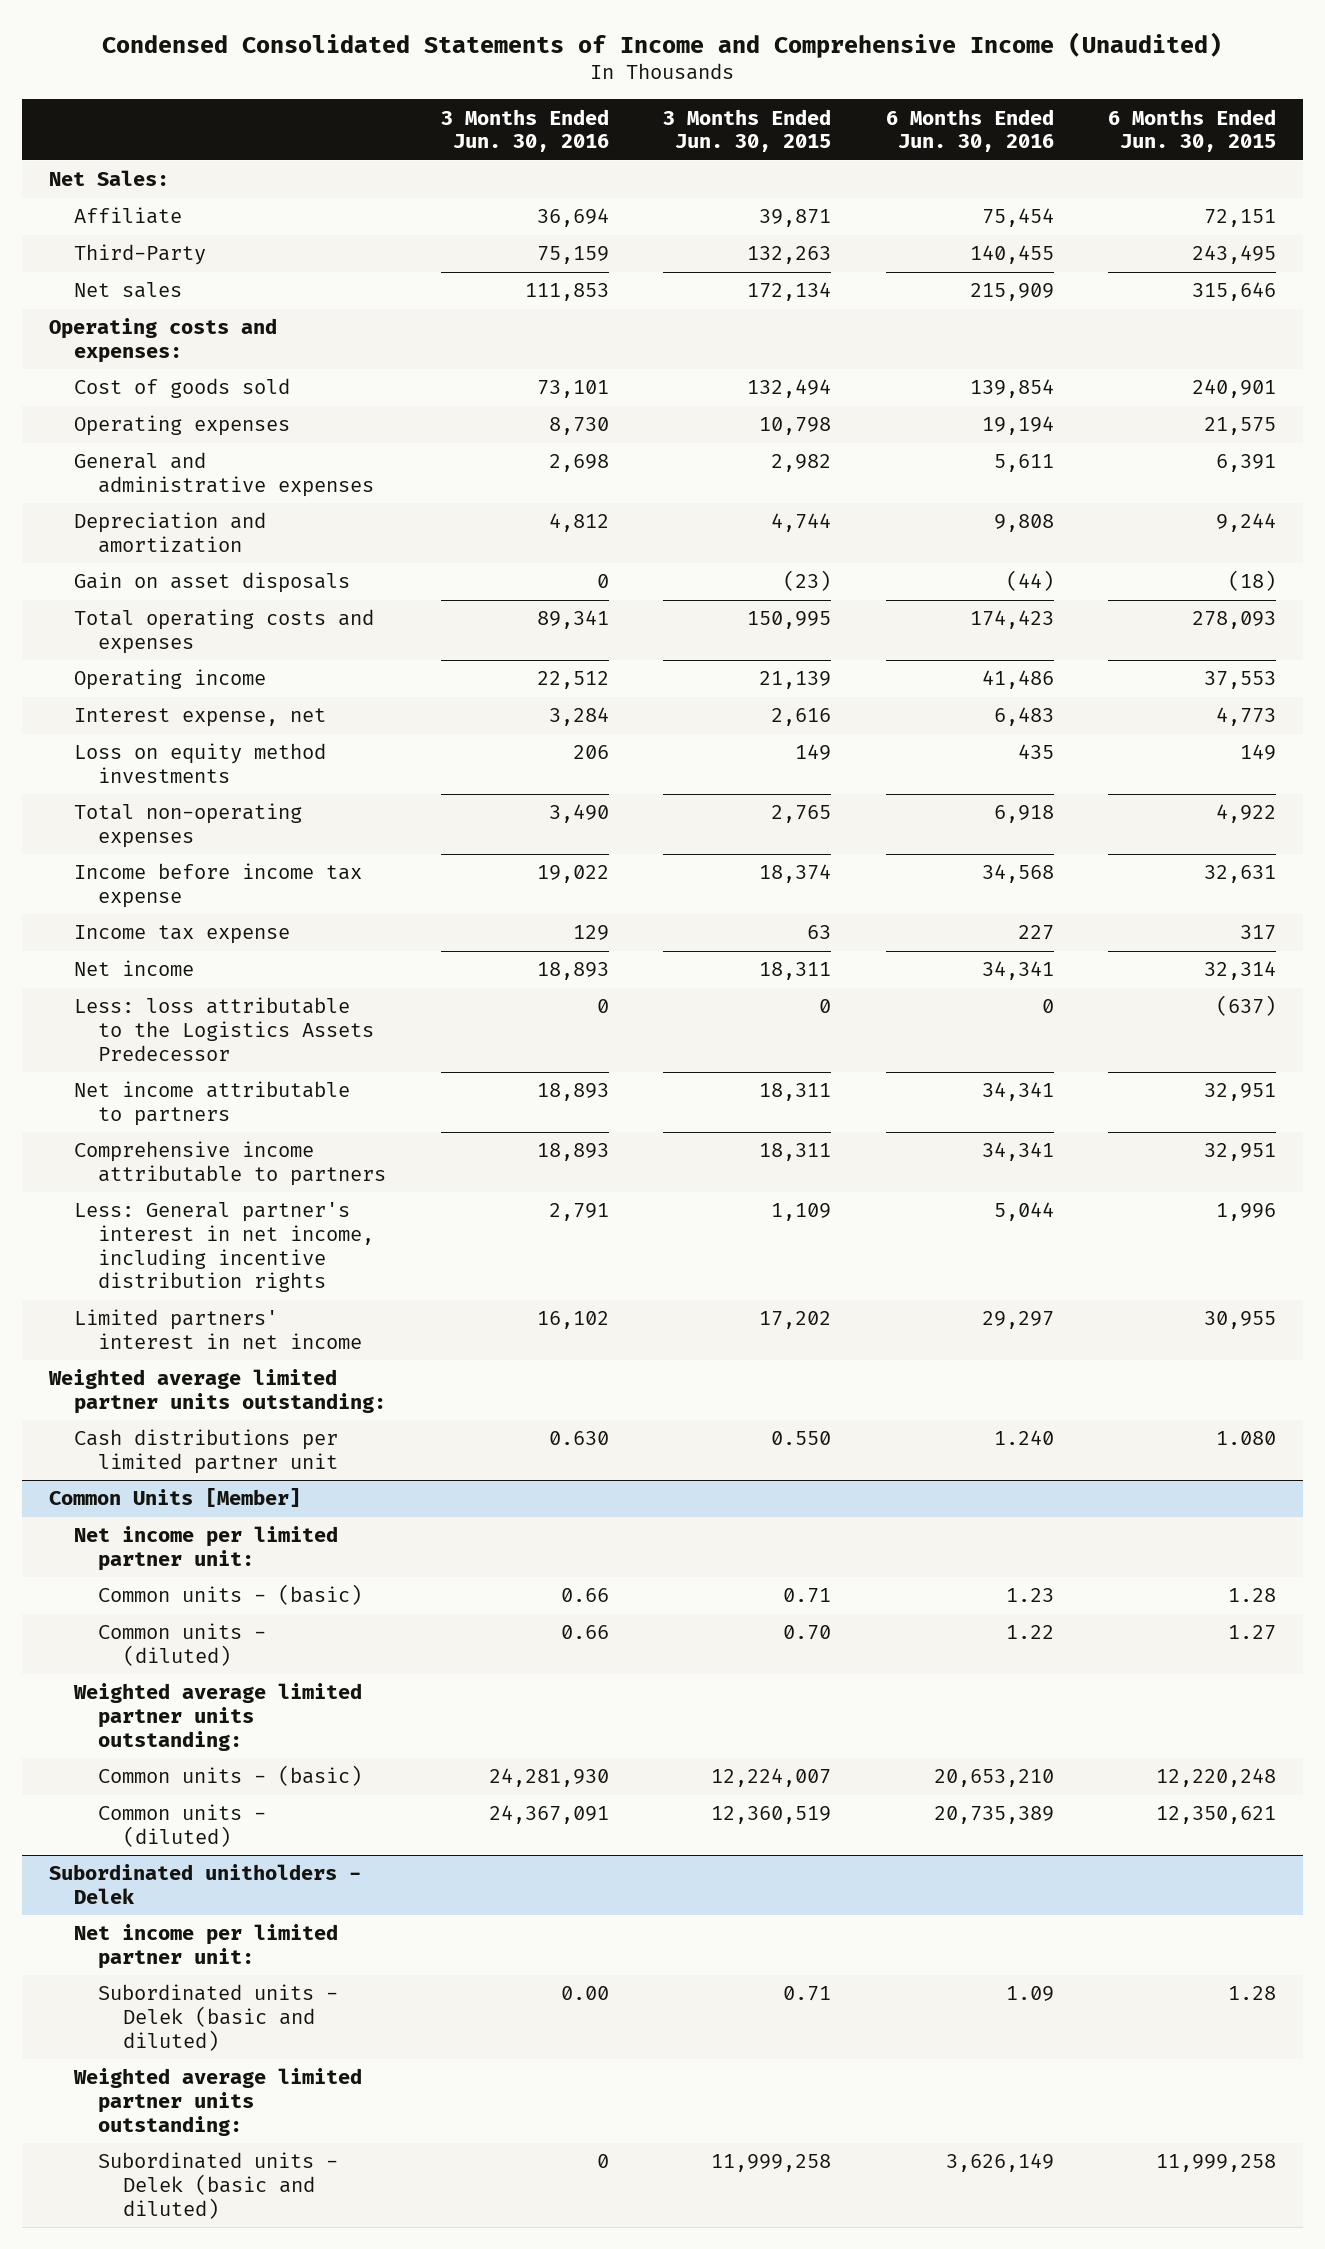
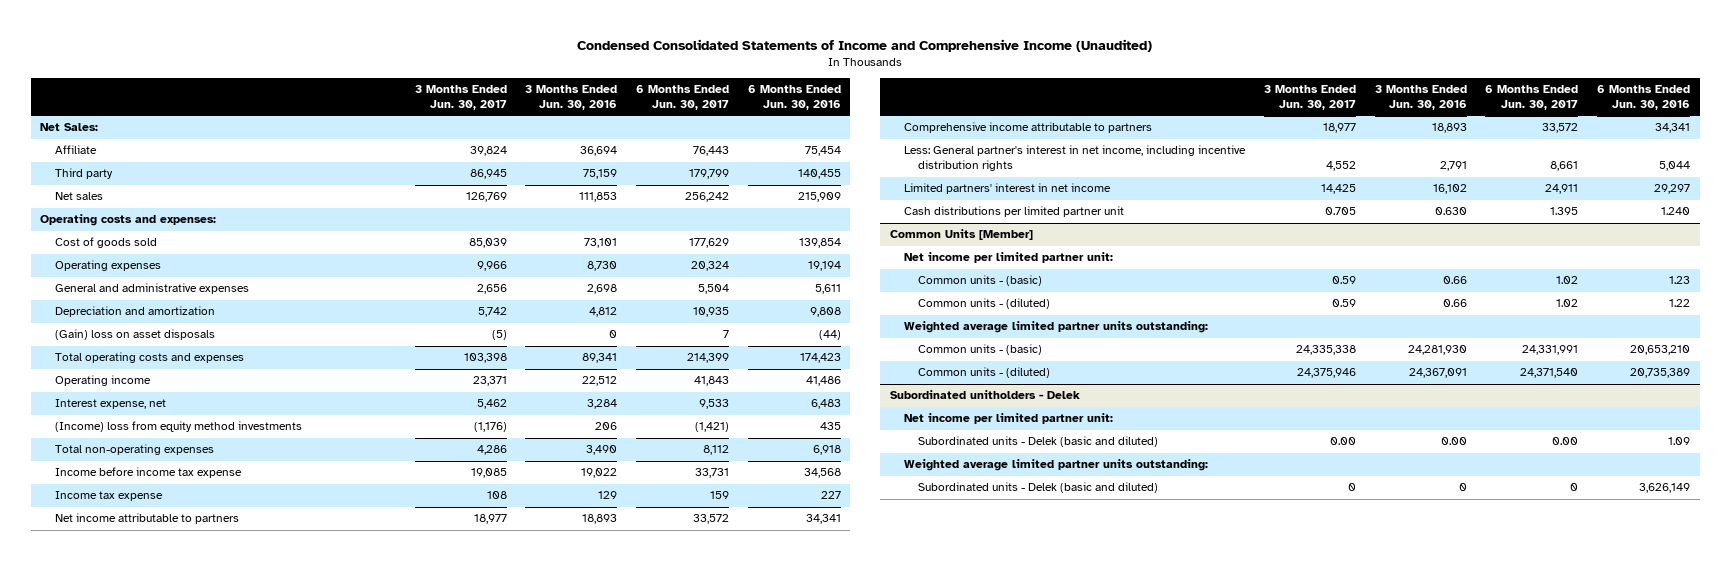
- | 3 Months Ended Jun. 30, 2016 | 3 Months Ended Jun. 30, 2015 | 6 Months Ended Jun. 30, 2016 | 6 Months Ended Jun. 30, 2015
+ | 3 Months Ended Jun. 30, 2017 | 3 Months Ended Jun. 30, 2016 | 6 Months Ended Jun. 30, 2017 | 6 Months Ended Jun. 30, 2016
- Third-Party | 75,159 | 132,263 | 140,455 | 243,495
+ Third party | 86,945 | 75,159 | 179,799 | 140,455
- Gain on asset disposals | 0 | (23) | (44) | (18)
+ (Gain) loss on asset disposals | (5) | 0 | 7 | (44)
- Loss on equity method investments | 206 | 149 | 435 | 149
+ (Income) loss from equity method investments | (1,176) | 206 | (1,421) | 435
- Net income | 18,893 | 18,311 | 34,341 | 32,314
- Less: loss attributable to the Logistics Assets Predecessor | 0 | 0 | 0 | (637)
- Weighted average limited partner units outstanding:

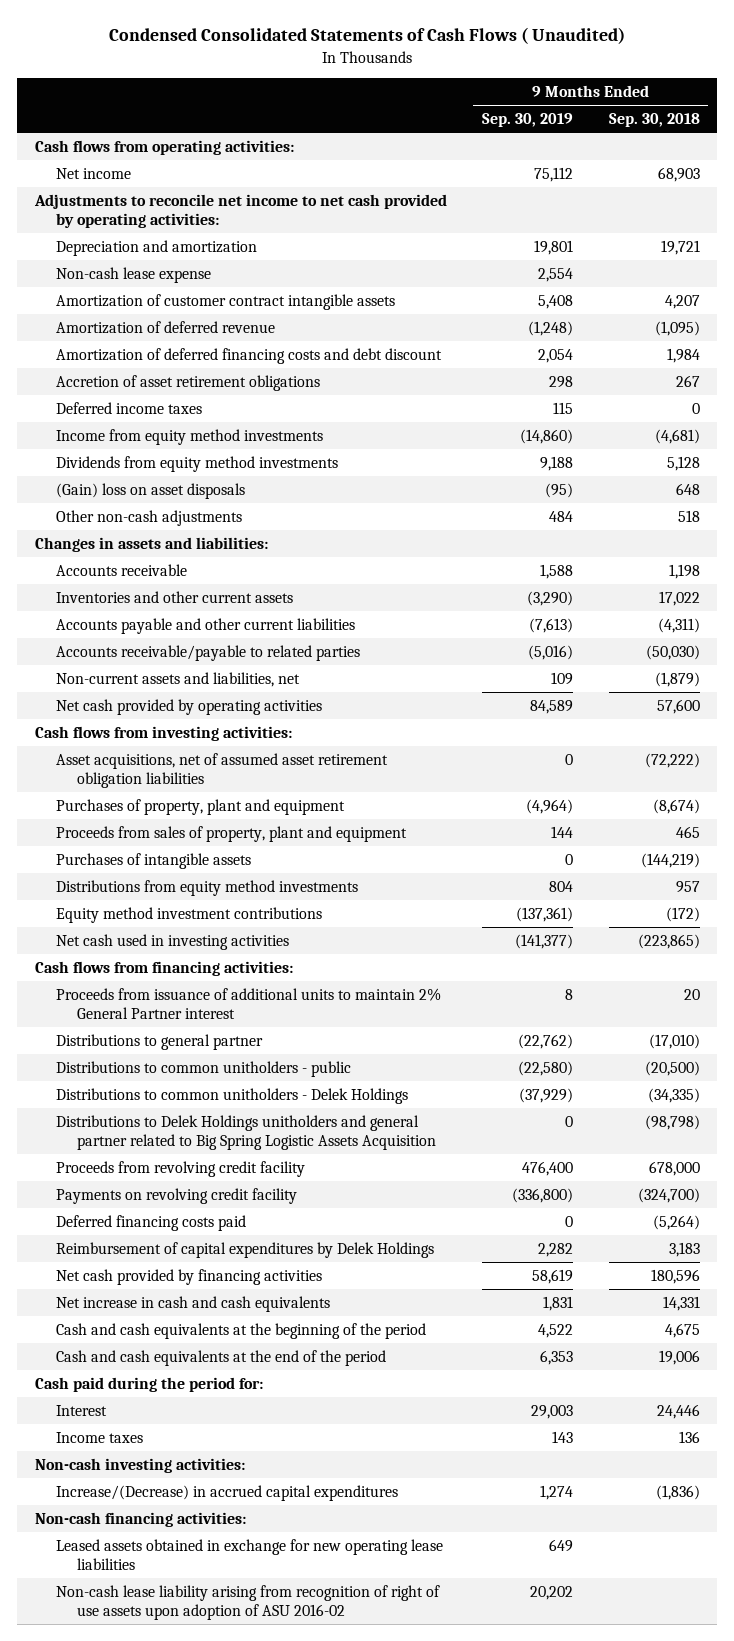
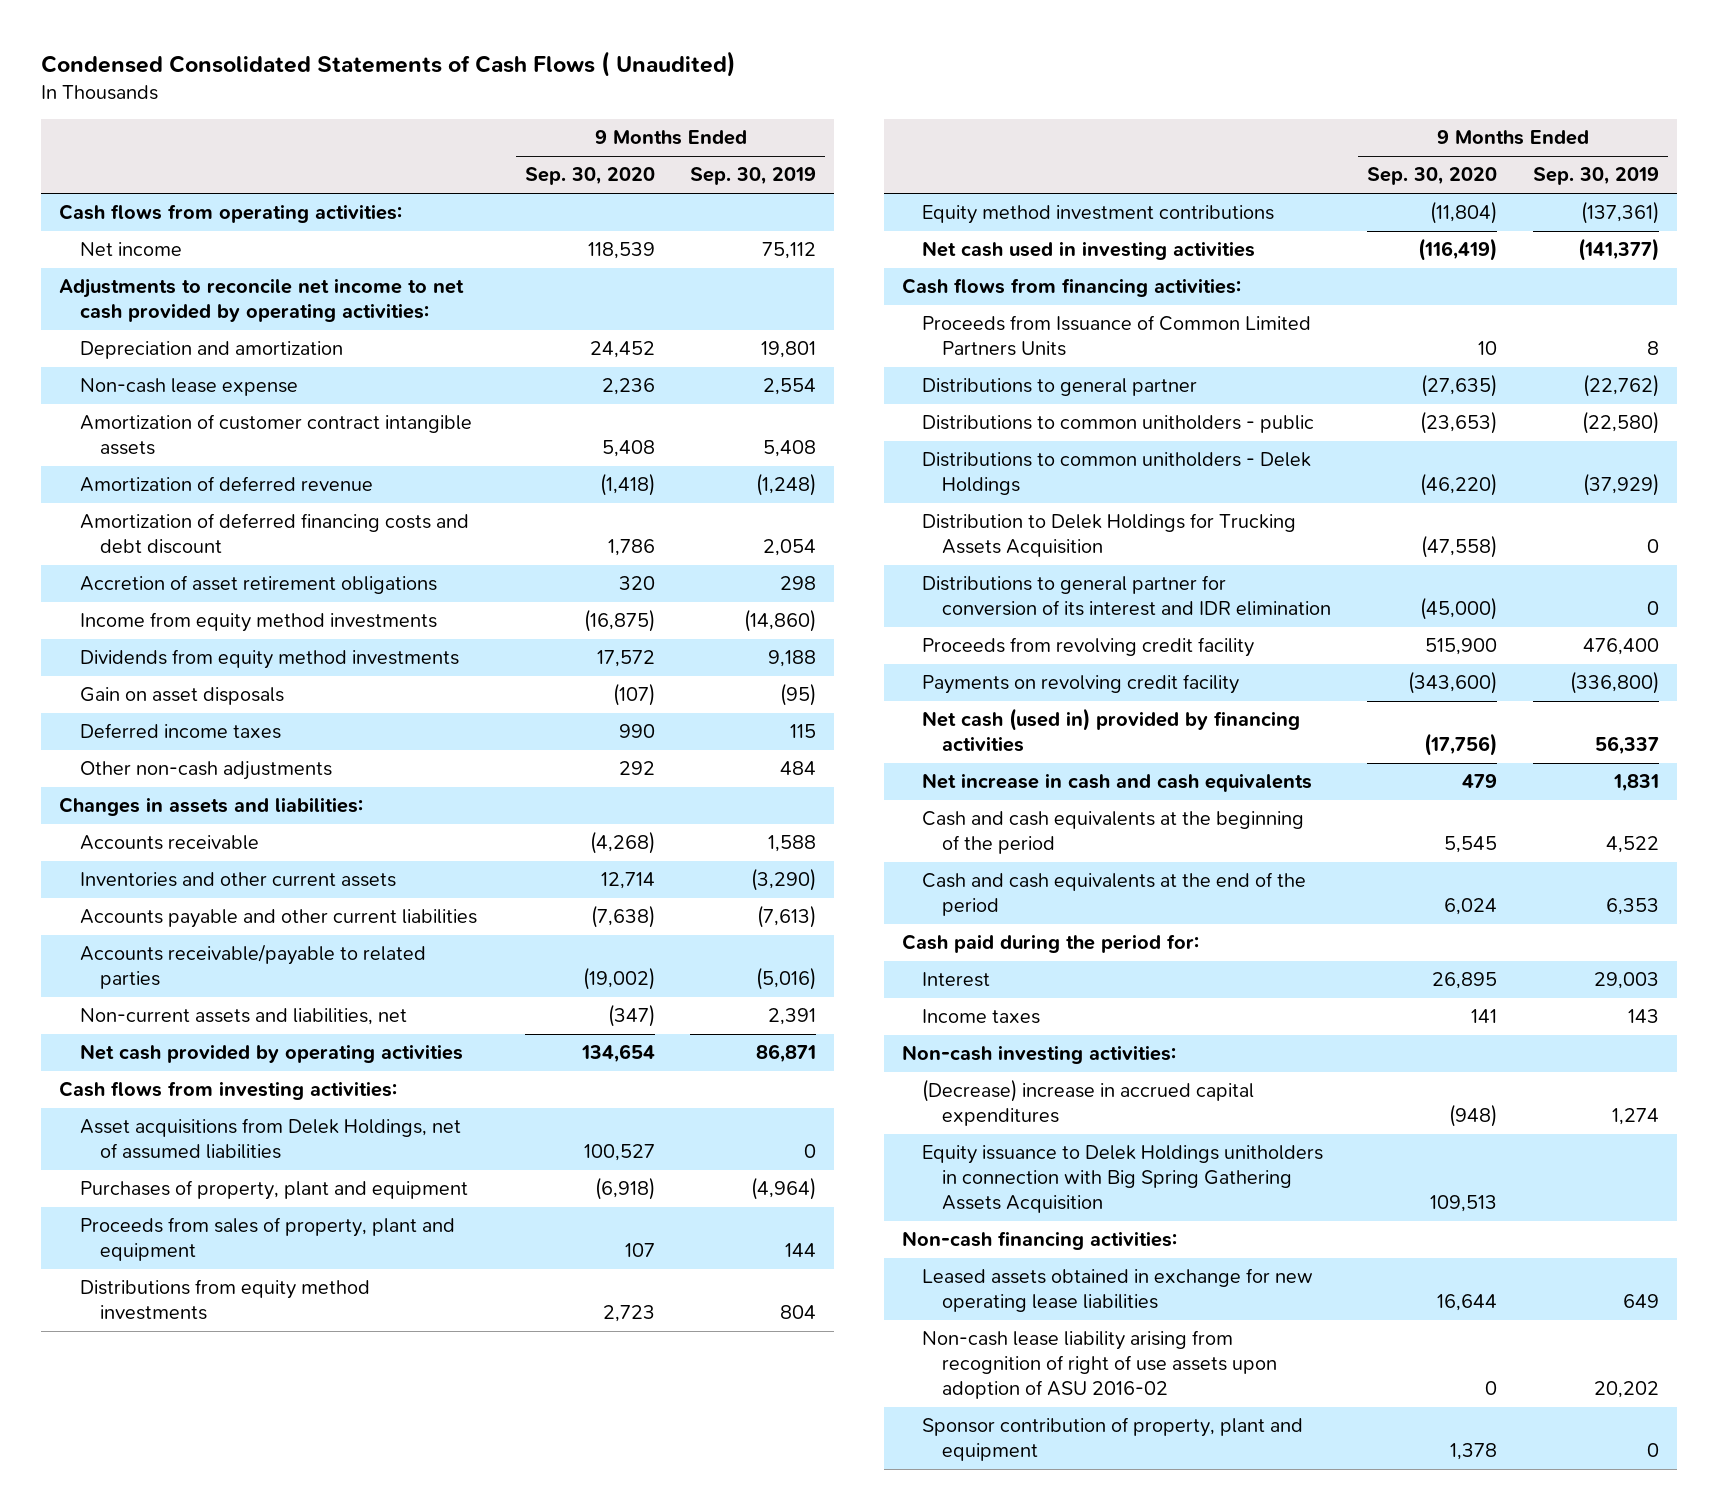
- | 9 Months Ended Sep. 30, 2019 | 9 Months Ended Sep. 30, 2018
+ | 9 Months Ended Sep. 30, 2020 | 9 Months Ended Sep. 30, 2019
- (Gain) loss on asset disposals | (95) | 648
+ Gain on asset disposals | (107) | (95)
moved down: Deferred income taxes | 990 | 115
- Non-current assets and liabilities, net | 109 | (1,879)
- Net cash provided by operating activities | 84,589 | 57,600
+ Non-current assets and liabilities, net | (347) | 2,391
+ Net cash provided by operating activities | 134,654 | 86,871
- Asset acquisitions, net of assumed asset retirement obligation liabilities | 0 | (72,222)
+ Asset acquisitions from Delek Holdings, net of assumed liabilities | 100,527 | 0
- Purchases of intangible assets | 0 | (144,219)
- Proceeds from issuance of additional units to maintain 2% General Partner interest | 8 | 20
+ Proceeds from Issuance of Common Limited Partners Units | 10 | 8
- Distributions to Delek Holdings unitholders and general partner related to Big Spring Logistic Assets Acquisition | 0 | (98,798)
+ Distribution to Delek Holdings for Trucking Assets Acquisition | (47,558) | 0
+ Distributions to general partner for conversion of its interest and IDR elimination | (45,000) | 0
- Deferred financing costs paid | 0 | (5,264)
- Reimbursement of capital expenditures by Delek Holdings | 2,282 | 3,183
- Net cash provided by financing activities | 58,619 | 180,596
+ Net cash (used in) provided by financing activities | (17,756) | 56,337
- Increase/(Decrease) in accrued capital expenditures | 1,274 | (1,836)
+ (Decrease) increase in accrued capital expenditures | (948) | 1,274
+ Equity issuance to Delek Holdings unitholders in connection with Big Spring Gathering Assets Acquisition | 109,513 |
+ Sponsor contribution of property, plant and equipment | 1,378 | 0

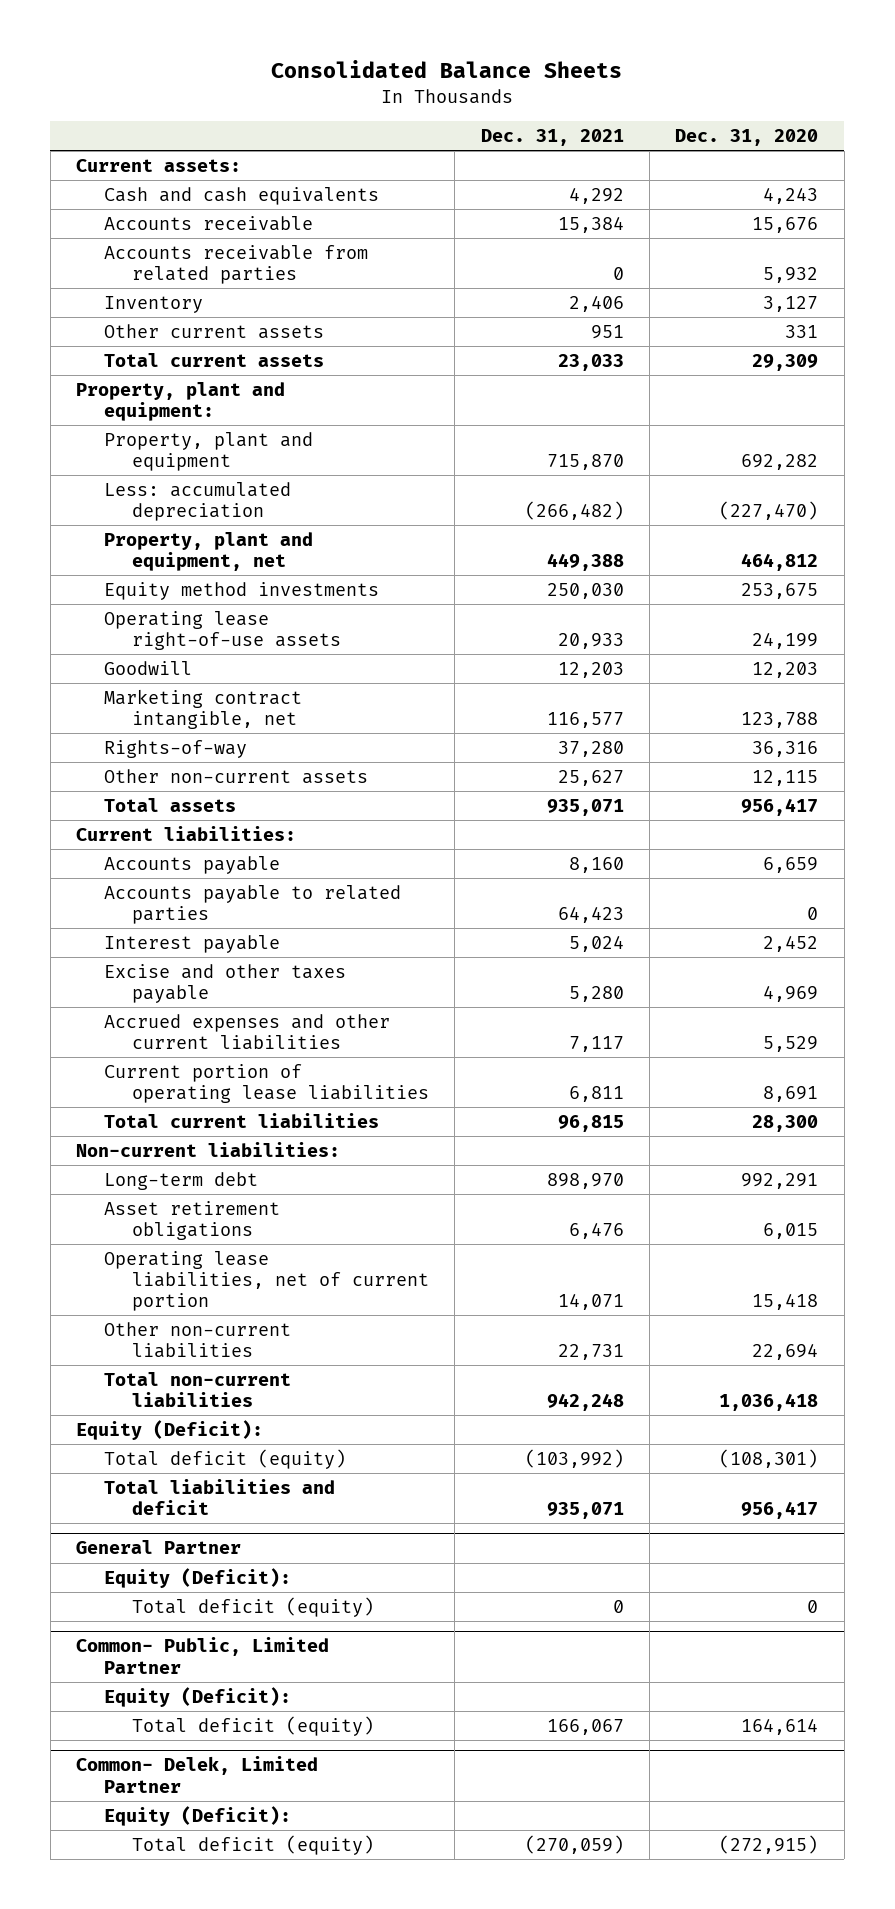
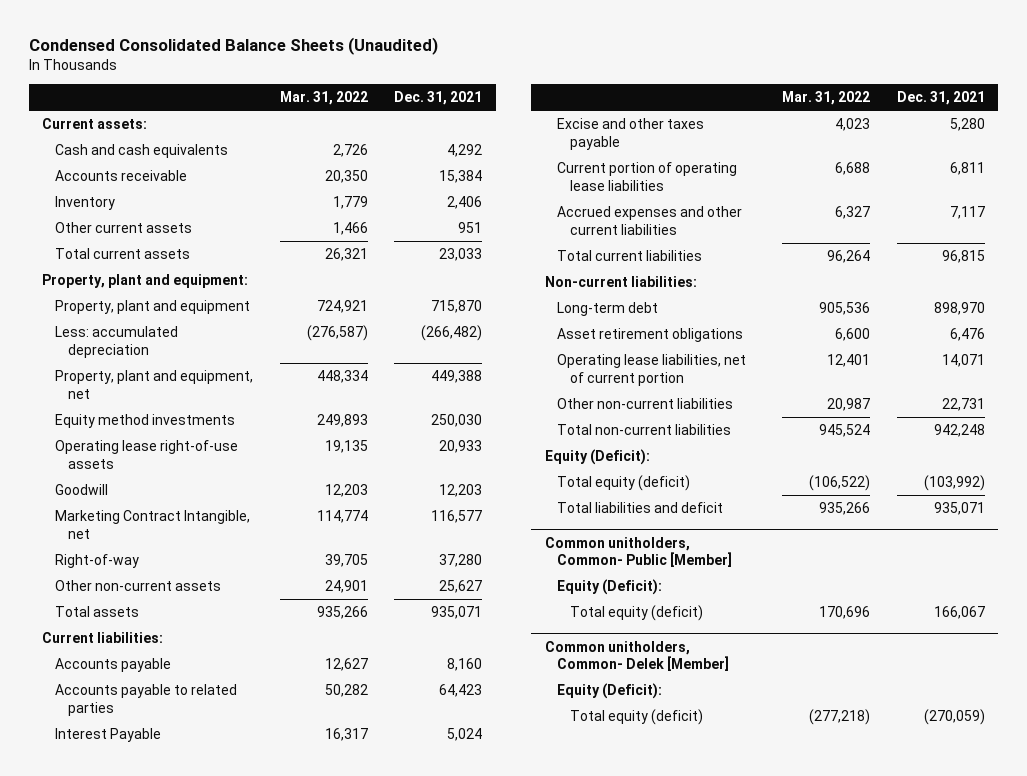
- Consolidated Balance Sheets
+ Condensed Consolidated Balance Sheets (Unaudited)
- | Dec. 31, 2021 | Dec. 31, 2020
+ | Mar. 31, 2022 | Dec. 31, 2021
- Accounts receivable from related parties | 0 | 5,932
- Marketing contract intangible, net | 116,577 | 123,788
- Rights-of-way | 37,280 | 36,316
+ Marketing Contract Intangible, net | 114,774 | 116,577
+ Right-of-way | 39,705 | 37,280
- Interest payable | 5,024 | 2,452
+ Interest Payable | 16,317 | 5,024
moved down: Accrued expenses and other current liabilities | 6,327 | 7,117
- Total deficit (equity) | (103,992) | (108,301)
+ Total equity (deficit) | (106,522) | (103,992)
- General Partner
- Equity (Deficit):
- Total deficit (equity) | 0 | 0
- Common- Public, Limited Partner
+ Common unitholders, Common- Public [Member]
- Total deficit (equity) | 166,067 | 164,614
- Common- Delek, Limited Partner
+ Total equity (deficit) | 170,696 | 166,067
+ Common unitholders, Common- Delek [Member]
- Total deficit (equity) | (270,059) | (272,915)
+ Total equity (deficit) | (277,218) | (270,059)

